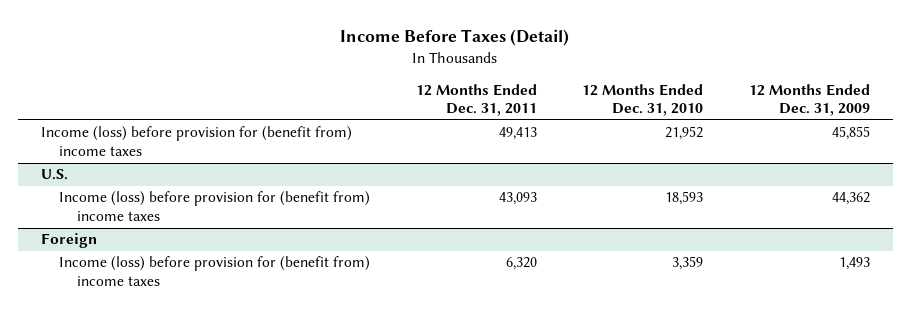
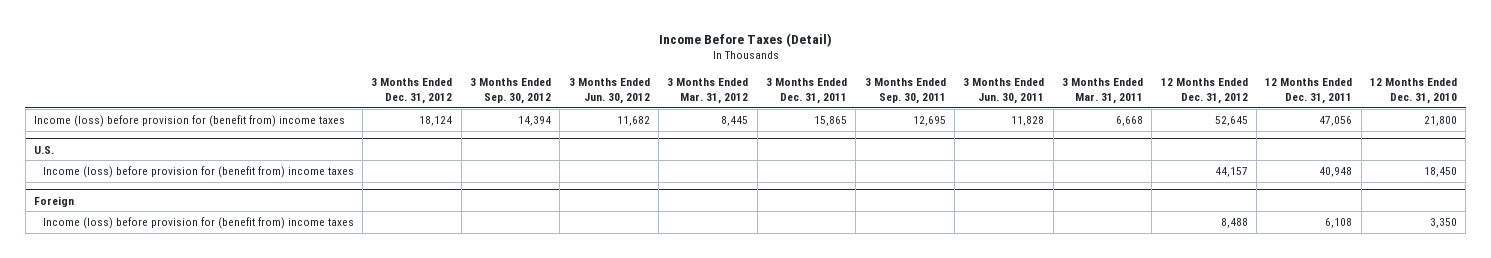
- | 12 Months Ended Dec. 31, 2011 | 12 Months Ended Dec. 31, 2010 | 12 Months Ended Dec. 31, 2009
+ | 3 Months Ended Dec. 31, 2012 | 3 Months Ended Sep. 30, 2012 | 3 Months Ended Jun. 30, 2012 | 3 Months Ended Mar. 31, 2012 | 3 Months Ended Dec. 31, 2011 | 3 Months Ended Sep. 30, 2011 | 3 Months Ended Jun. 30, 2011 | 3 Months Ended Mar. 31, 2011 | 12 Months Ended Dec. 31, 2012 | 12 Months Ended Dec. 31, 2011 | 12 Months Ended Dec. 31, 2010
- Income (loss) before provision for (benefit from) income taxes | 49,413 | 21,952 | 45,855
+ Income (loss) before provision for (benefit from) income taxes | 18,124 | 14,394 | 11,682 | 8,445 | 15,865 | 12,695 | 11,828 | 6,668 | 52,645 | 47,056 | 21,800
@ U.S.
- Income (loss) before provision for (benefit from) income taxes | 43,093 | 18,593 | 44,362
+ Income (loss) before provision for (benefit from) income taxes | | | | | | | | | 44,157 | 40,948 | 18,450
@ Foreign
- Income (loss) before provision for (benefit from) income taxes | 6,320 | 3,359 | 1,493
+ Income (loss) before provision for (benefit from) income taxes | | | | | | | | | 8,488 | 6,108 | 3,350

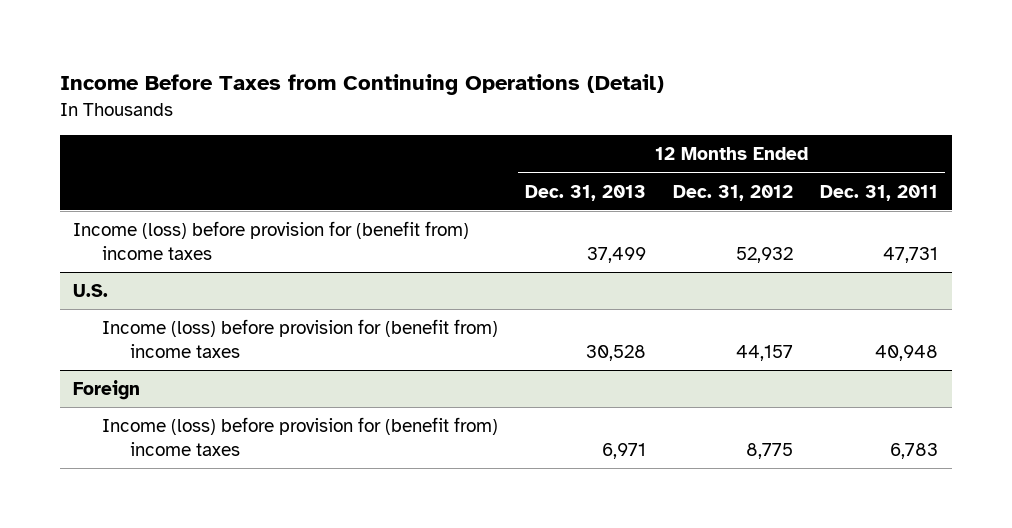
- Income Before Taxes (Detail)
+ Income Before Taxes from Continuing Operations (Detail)
- | 3 Months Ended Dec. 31, 2012 | 3 Months Ended Sep. 30, 2012 | 3 Months Ended Jun. 30, 2012 | 3 Months Ended Mar. 31, 2012 | 3 Months Ended Dec. 31, 2011 | 3 Months Ended Sep. 30, 2011 | 3 Months Ended Jun. 30, 2011 | 3 Months Ended Mar. 31, 2011 | 12 Months Ended Dec. 31, 2012 | 12 Months Ended Dec. 31, 2011 | 12 Months Ended Dec. 31, 2010
+ | 12 Months Ended Dec. 31, 2013 | 12 Months Ended Dec. 31, 2012 | 12 Months Ended Dec. 31, 2011
- Income (loss) before provision for (benefit from) income taxes | 18,124 | 14,394 | 11,682 | 8,445 | 15,865 | 12,695 | 11,828 | 6,668 | 52,645 | 47,056 | 21,800
+ Income (loss) before provision for (benefit from) income taxes | 37,499 | 52,932 | 47,731
@ Foreign
- Income (loss) before provision for (benefit from) income taxes | | | | | | | | | 8,488 | 6,108 | 3,350
+ Income (loss) before provision for (benefit from) income taxes | 6,971 | 8,775 | 6,783

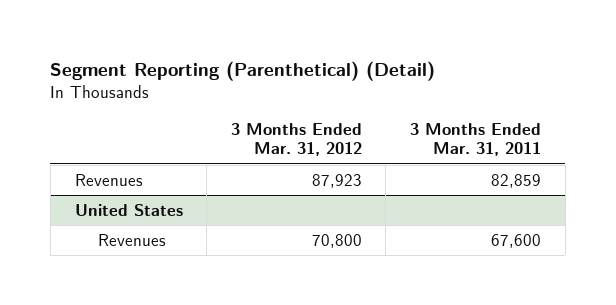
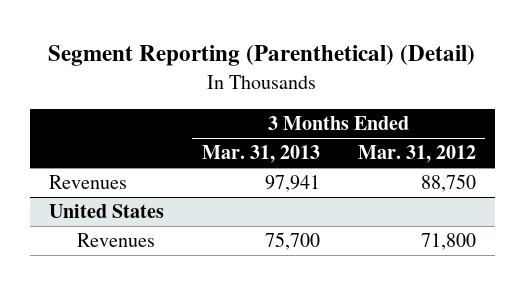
- | 3 Months Ended Mar. 31, 2012 | 3 Months Ended Mar. 31, 2011
+ | 3 Months Ended Mar. 31, 2013 | 3 Months Ended Mar. 31, 2012
- Revenues | 87,923 | 82,859
+ Revenues | 97,941 | 88,750
@ United States
- Revenues | 70,800 | 67,600
+ Revenues | 75,700 | 71,800

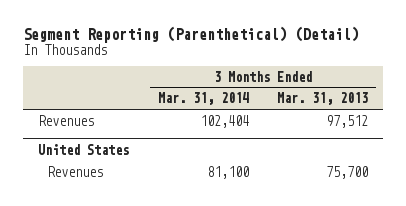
- | 3 Months Ended Mar. 31, 2013 | 3 Months Ended Mar. 31, 2012
+ | 3 Months Ended Mar. 31, 2014 | 3 Months Ended Mar. 31, 2013
- Revenues | 97,941 | 88,750
+ Revenues | 102,404 | 97,512

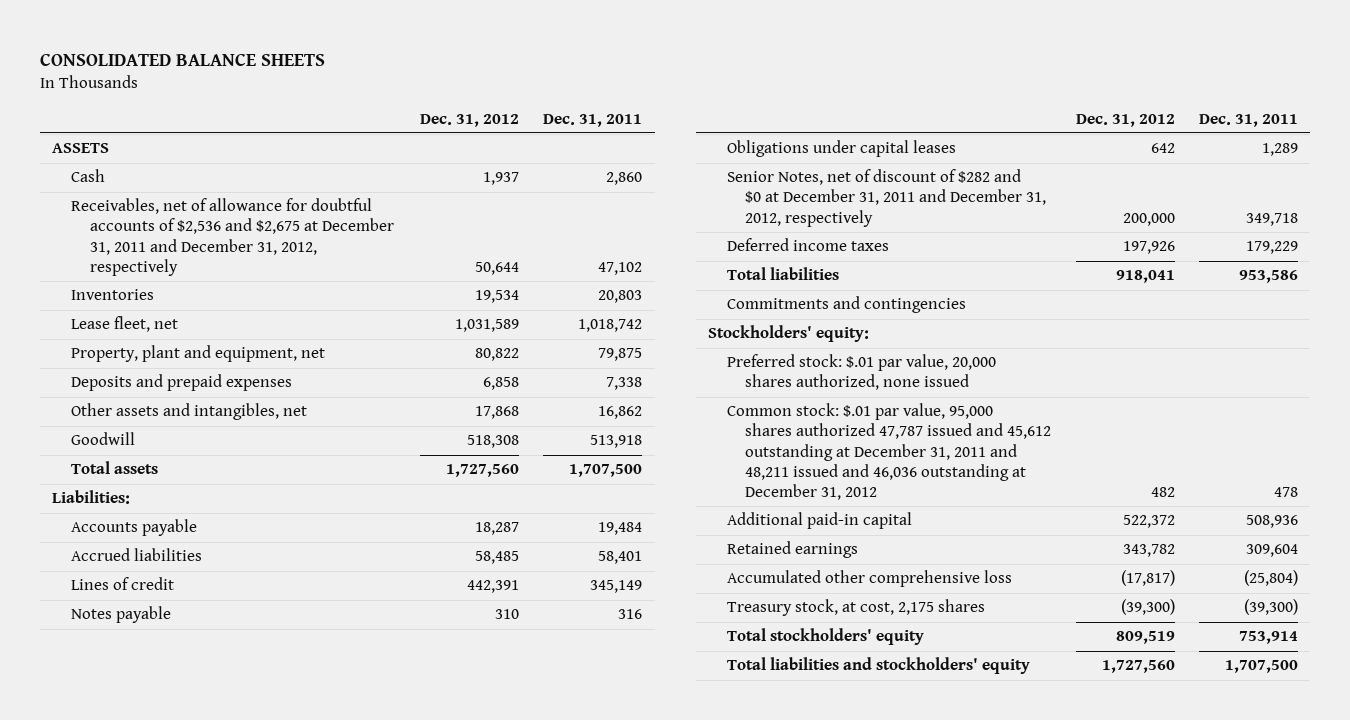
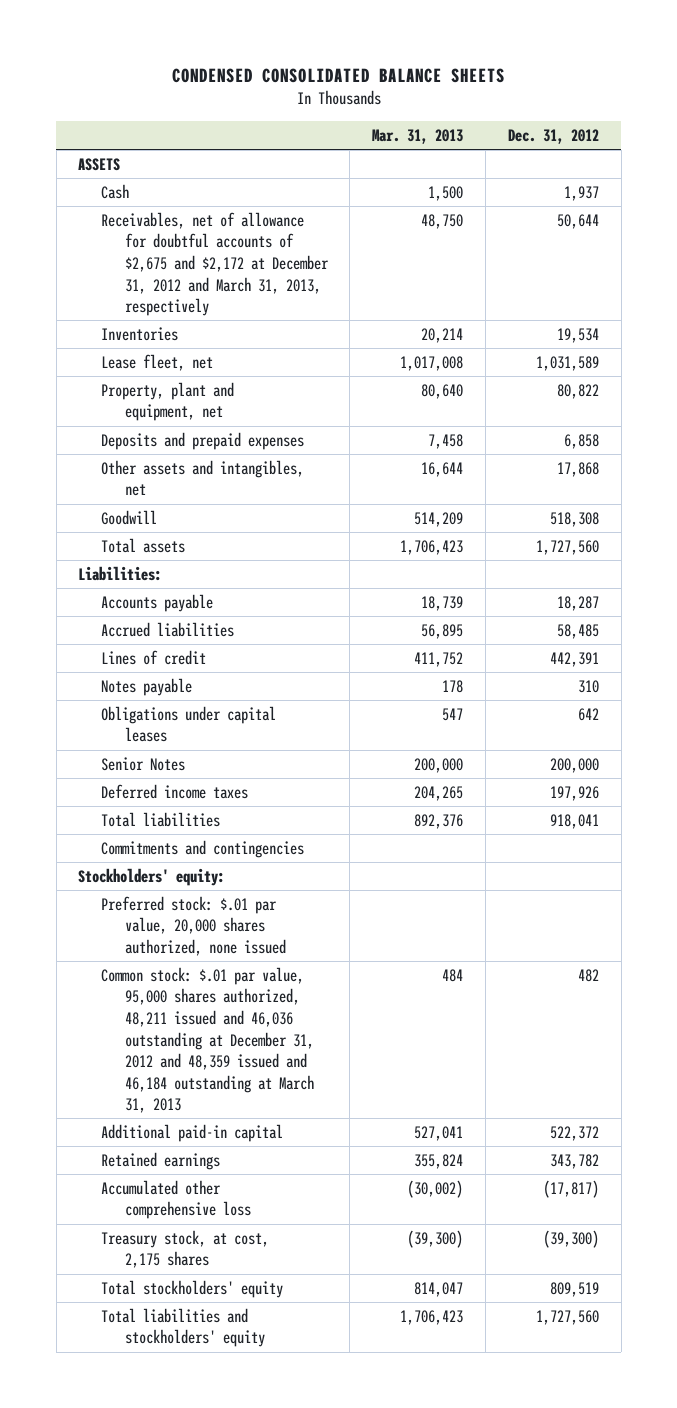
- CONSOLIDATED BALANCE SHEETS
+ CONDENSED CONSOLIDATED BALANCE SHEETS
- | Dec. 31, 2012 | Dec. 31, 2011
+ | Mar. 31, 2013 | Dec. 31, 2012
- Receivables, net of allowance for doubtful accounts of $2,536 and $2,675 at December 31, 2011 and December 31, 2012, respectively | 50,644 | 47,102
+ Receivables, net of allowance for doubtful accounts of $2,675 and $2,172 at December 31, 2012 and March 31, 2013, respectively | 48,750 | 50,644
- Senior Notes, net of discount of $282 and $0 at December 31, 2011 and December 31, 2012, respectively | 200,000 | 349,718
+ Senior Notes | 200,000 | 200,000
- Common stock: $.01 par value, 95,000 shares authorized 47,787 issued and 45,612 outstanding at December 31, 2011 and 48,211 issued and 46,036 outstanding at December 31, 2012 | 482 | 478
+ Common stock: $.01 par value, 95,000 shares authorized, 48,211 issued and 46,036 outstanding at December 31, 2012 and 48,359 issued and 46,184 outstanding at March 31, 2013 | 484 | 482

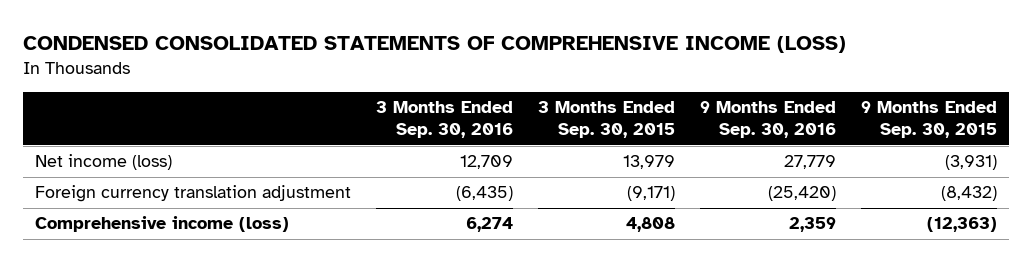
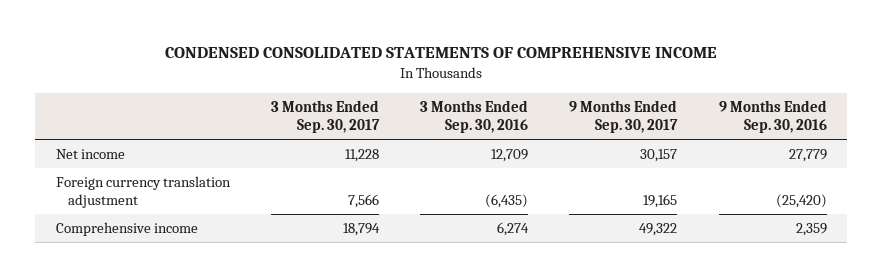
- CONDENSED CONSOLIDATED STATEMENTS OF COMPREHENSIVE INCOME (LOSS)
+ CONDENSED CONSOLIDATED STATEMENTS OF COMPREHENSIVE INCOME
- | 3 Months Ended Sep. 30, 2016 | 3 Months Ended Sep. 30, 2015 | 9 Months Ended Sep. 30, 2016 | 9 Months Ended Sep. 30, 2015
+ | 3 Months Ended Sep. 30, 2017 | 3 Months Ended Sep. 30, 2016 | 9 Months Ended Sep. 30, 2017 | 9 Months Ended Sep. 30, 2016
- Net income (loss) | 12,709 | 13,979 | 27,779 | (3,931)
+ Net income | 11,228 | 12,709 | 30,157 | 27,779
- Comprehensive income (loss) | 6,274 | 4,808 | 2,359 | (12,363)
+ Comprehensive income | 18,794 | 6,274 | 49,322 | 2,359

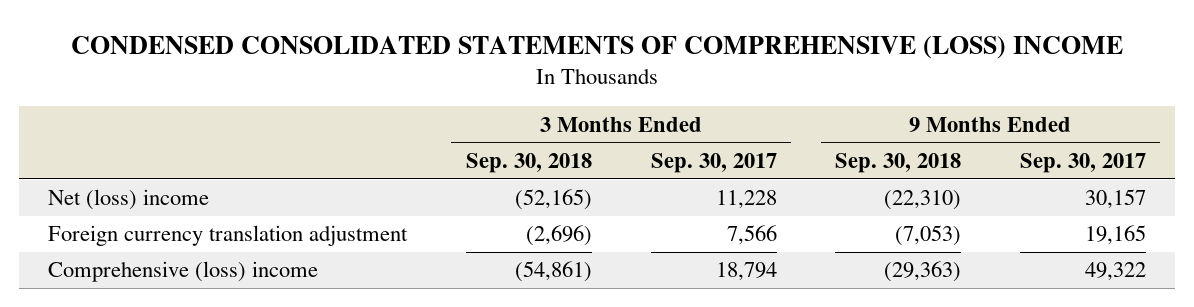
- CONDENSED CONSOLIDATED STATEMENTS OF COMPREHENSIVE INCOME
+ CONDENSED CONSOLIDATED STATEMENTS OF COMPREHENSIVE (LOSS) INCOME
- | 3 Months Ended Sep. 30, 2017 | 3 Months Ended Sep. 30, 2016 | 9 Months Ended Sep. 30, 2017 | 9 Months Ended Sep. 30, 2016
+ | 3 Months Ended Sep. 30, 2018 | 3 Months Ended Sep. 30, 2017 | 9 Months Ended Sep. 30, 2018 | 9 Months Ended Sep. 30, 2017
- Net income | 11,228 | 12,709 | 30,157 | 27,779
+ Net (loss) income | (52,165) | 11,228 | (22,310) | 30,157
- Comprehensive income | 18,794 | 6,274 | 49,322 | 2,359
+ Comprehensive (loss) income | (54,861) | 18,794 | (29,363) | 49,322

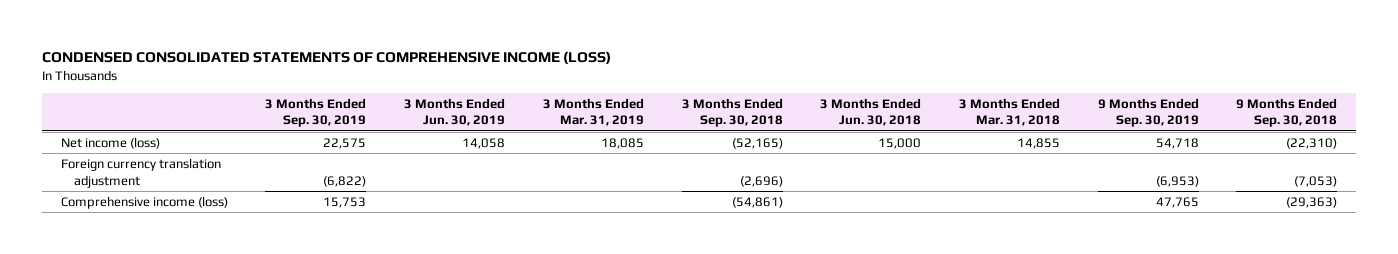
- CONDENSED CONSOLIDATED STATEMENTS OF COMPREHENSIVE (LOSS) INCOME
+ CONDENSED CONSOLIDATED STATEMENTS OF COMPREHENSIVE INCOME (LOSS)
- | 3 Months Ended Sep. 30, 2018 | 3 Months Ended Sep. 30, 2017 | 9 Months Ended Sep. 30, 2018 | 9 Months Ended Sep. 30, 2017
+ | 3 Months Ended Sep. 30, 2019 | 3 Months Ended Jun. 30, 2019 | 3 Months Ended Mar. 31, 2019 | 3 Months Ended Sep. 30, 2018 | 3 Months Ended Jun. 30, 2018 | 3 Months Ended Mar. 31, 2018 | 9 Months Ended Sep. 30, 2019 | 9 Months Ended Sep. 30, 2018
- Net (loss) income | (52,165) | 11,228 | (22,310) | 30,157
+ Net income (loss) | 22,575 | 14,058 | 18,085 | (52,165) | 15,000 | 14,855 | 54,718 | (22,310)
- Comprehensive (loss) income | (54,861) | 18,794 | (29,363) | 49,322
+ Comprehensive income (loss) | 15,753 | | | (54,861) | | | 47,765 | (29,363)

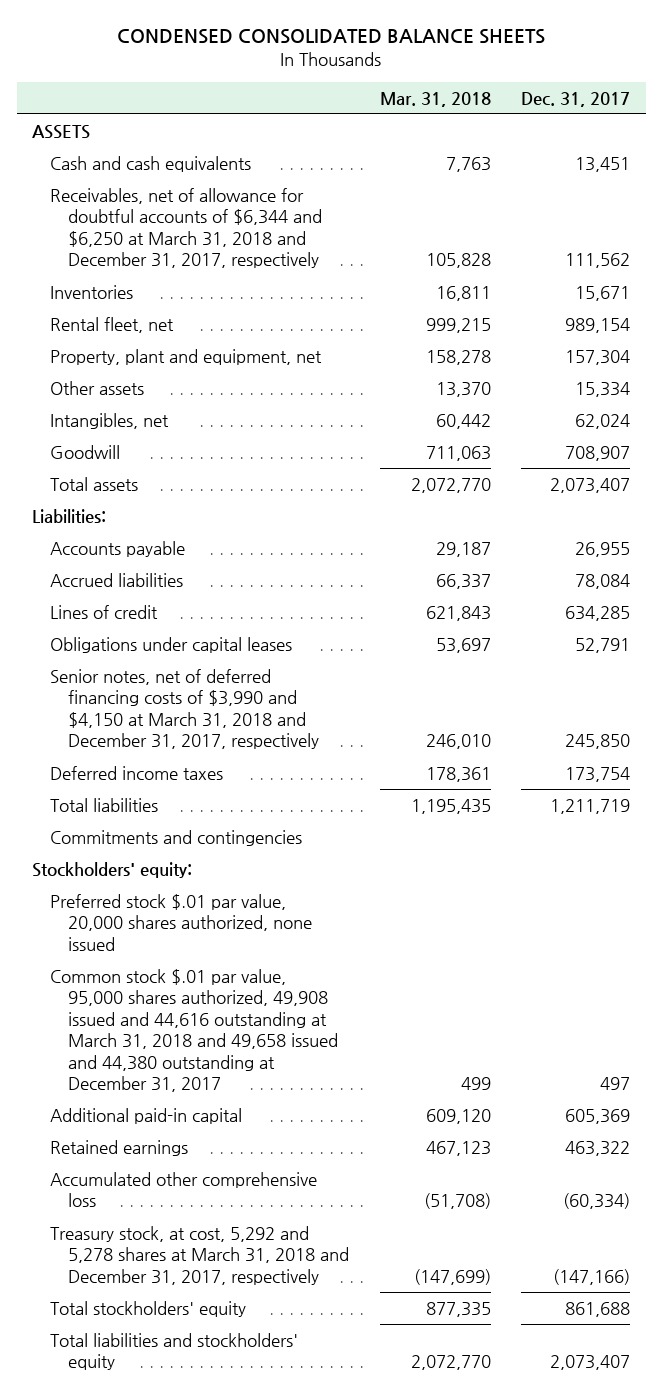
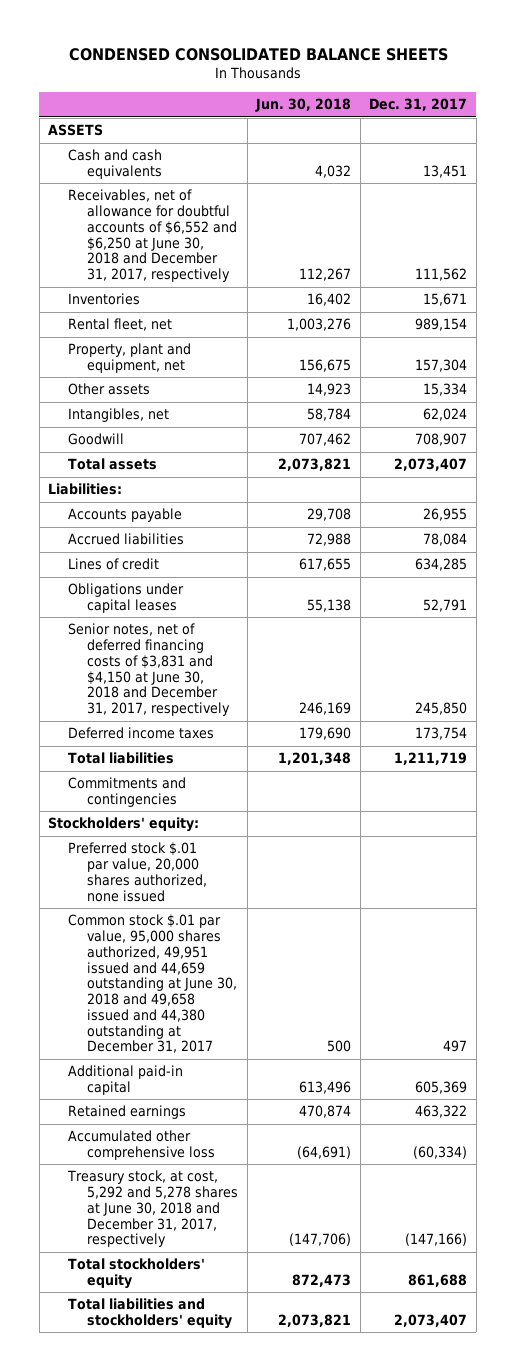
- | Mar. 31, 2018 | Dec. 31, 2017
+ | Jun. 30, 2018 | Dec. 31, 2017
- Receivables, net of allowance for doubtful accounts of $6,344 and $6,250 at March 31, 2018 and December 31, 2017, respectively | 105,828 | 111,562
+ Receivables, net of allowance for doubtful accounts of $6,552 and $6,250 at June 30, 2018 and December 31, 2017, respectively | 112,267 | 111,562
- Senior notes, net of deferred financing costs of $3,990 and $4,150 at March 31, 2018 and December 31, 2017, respectively | 246,010 | 245,850
+ Senior notes, net of deferred financing costs of $3,831 and $4,150 at June 30, 2018 and December 31, 2017, respectively | 246,169 | 245,850
- Common stock $.01 par value, 95,000 shares authorized, 49,908 issued and 44,616 outstanding at March 31, 2018 and 49,658 issued and 44,380 outstanding at December 31, 2017 | 499 | 497
+ Common stock $.01 par value, 95,000 shares authorized, 49,951 issued and 44,659 outstanding at June 30, 2018 and 49,658 issued and 44,380 outstanding at December 31, 2017 | 500 | 497
- Treasury stock, at cost, 5,292 and 5,278 shares at March 31, 2018 and December 31, 2017, respectively | (147,699) | (147,166)
+ Treasury stock, at cost, 5,292 and 5,278 shares at June 30, 2018 and December 31, 2017, respectively | (147,706) | (147,166)

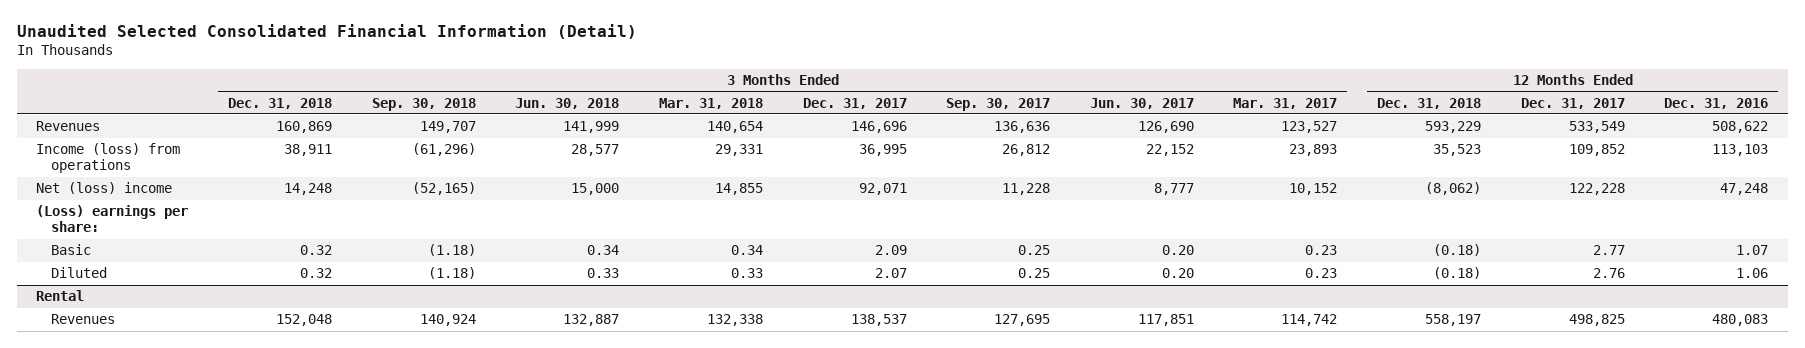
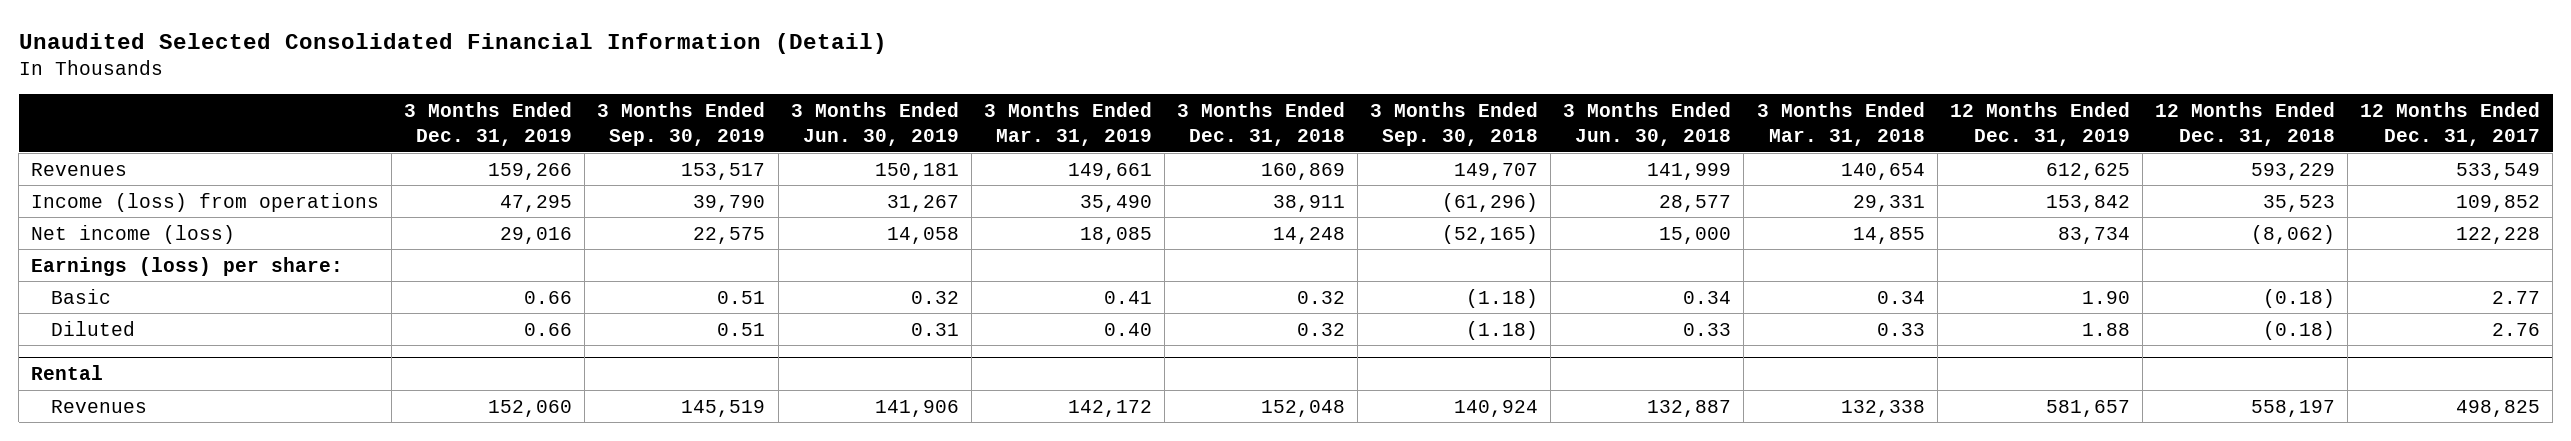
- | 3 Months Ended Dec. 31, 2018 | 3 Months Ended Sep. 30, 2018 | 3 Months Ended Jun. 30, 2018 | 3 Months Ended Mar. 31, 2018 | 3 Months Ended Dec. 31, 2017 | 3 Months Ended Sep. 30, 2017 | 3 Months Ended Jun. 30, 2017 | 3 Months Ended Mar. 31, 2017 | 12 Months Ended Dec. 31, 2018 | 12 Months Ended Dec. 31, 2017 | 12 Months Ended Dec. 31, 2016
+ | 3 Months Ended Dec. 31, 2019 | 3 Months Ended Sep. 30, 2019 | 3 Months Ended Jun. 30, 2019 | 3 Months Ended Mar. 31, 2019 | 3 Months Ended Dec. 31, 2018 | 3 Months Ended Sep. 30, 2018 | 3 Months Ended Jun. 30, 2018 | 3 Months Ended Mar. 31, 2018 | 12 Months Ended Dec. 31, 2019 | 12 Months Ended Dec. 31, 2018 | 12 Months Ended Dec. 31, 2017
- Net (loss) income | 14,248 | (52,165) | 15,000 | 14,855 | 92,071 | 11,228 | 8,777 | 10,152 | (8,062) | 122,228 | 47,248
- (Loss) earnings per share:
+ Net income (loss) | 29,016 | 22,575 | 14,058 | 18,085 | 14,248 | (52,165) | 15,000 | 14,855 | 83,734 | (8,062) | 122,228
+ Earnings (loss) per share:

